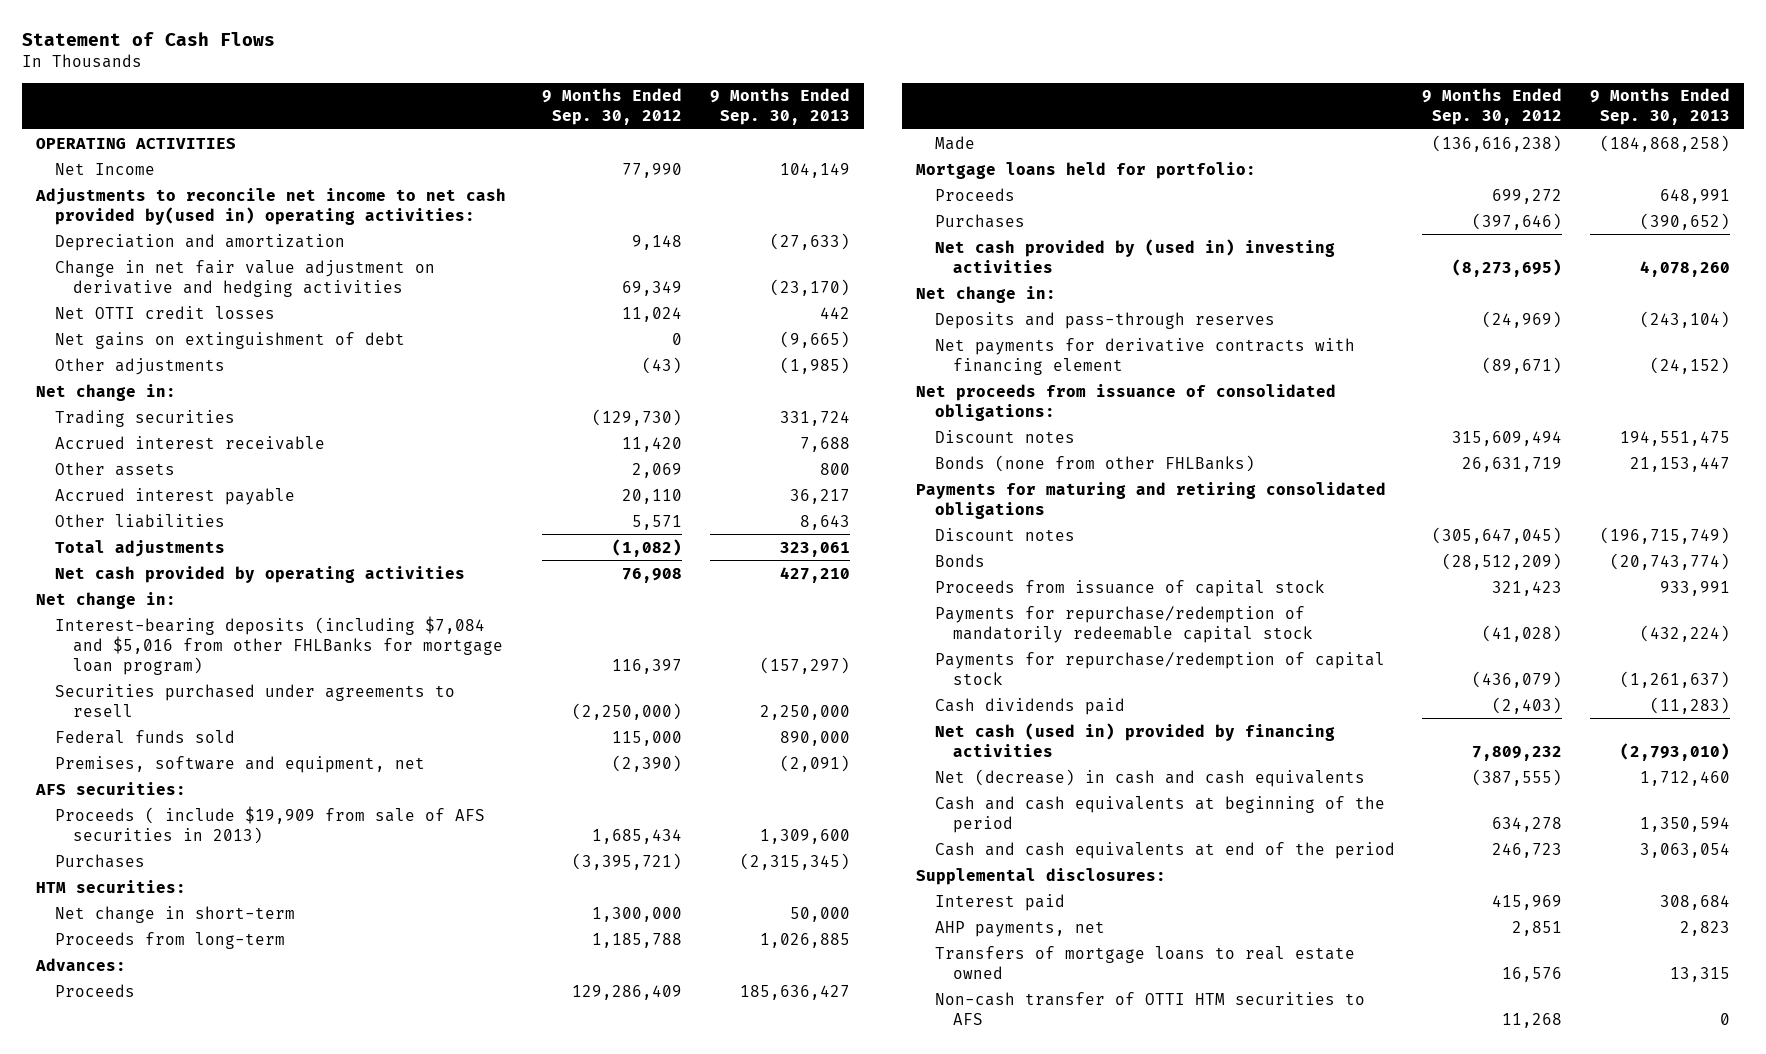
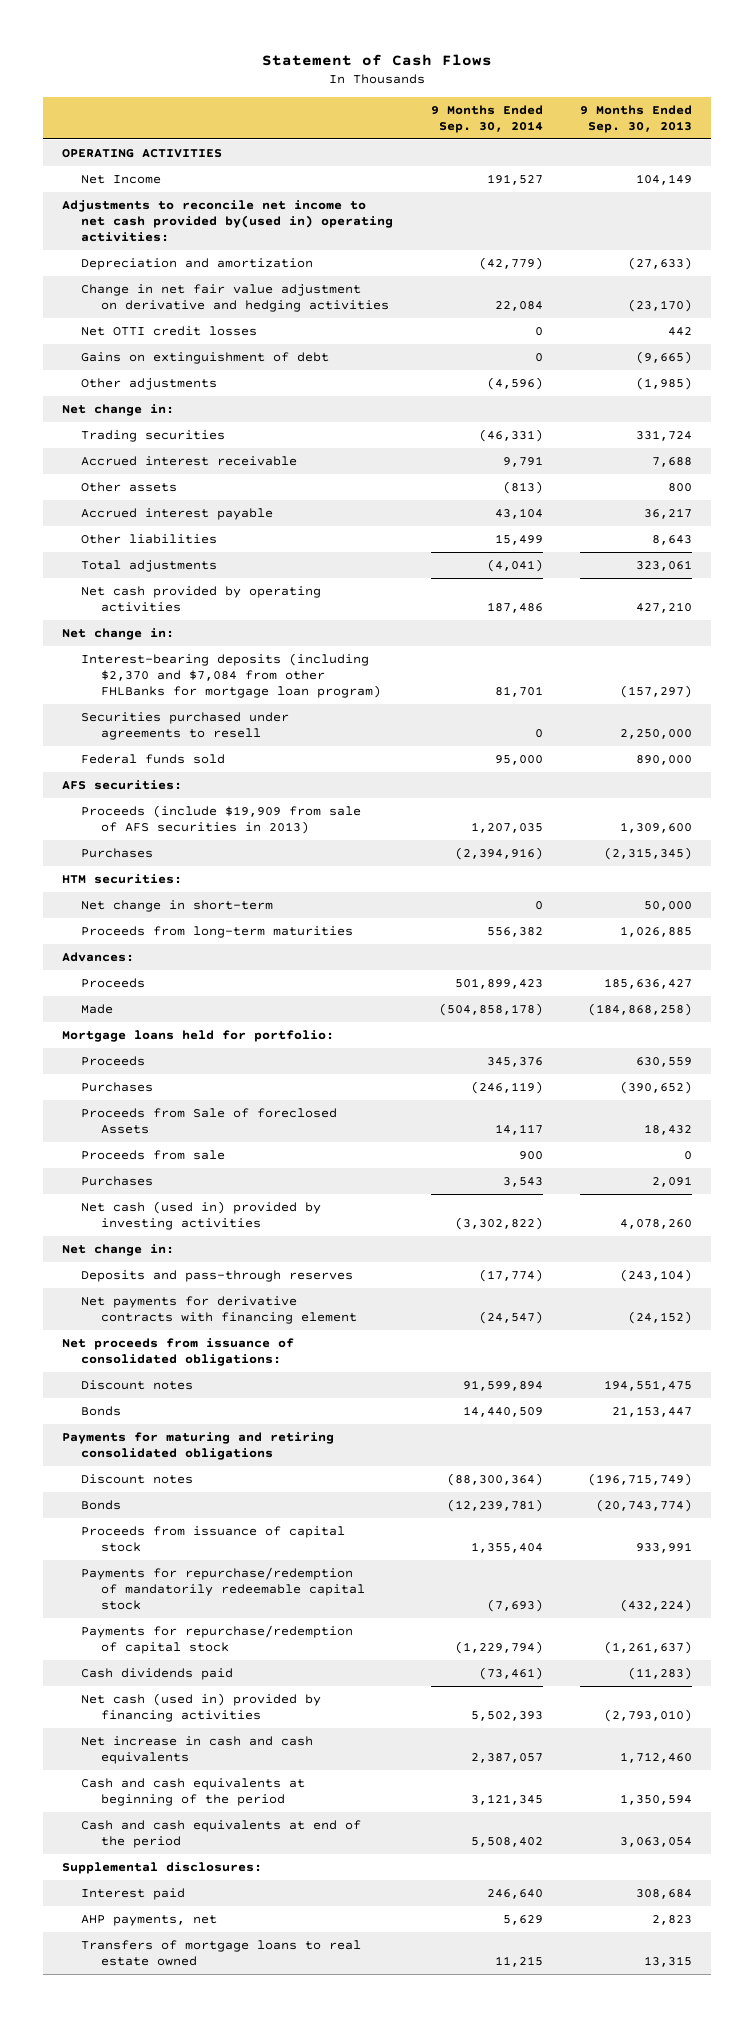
- | 9 Months Ended Sep. 30, 2012 | 9 Months Ended Sep. 30, 2013
+ | 9 Months Ended Sep. 30, 2014 | 9 Months Ended Sep. 30, 2013
- Net gains on extinguishment of debt | 0 | (9,665)
+ Gains on extinguishment of debt | 0 | (9,665)
- Interest-bearing deposits (including $7,084 and $5,016 from other FHLBanks for mortgage loan program) | 116,397 | (157,297)
+ Interest-bearing deposits (including $2,370 and $7,084 from other FHLBanks for mortgage loan program) | 81,701 | (157,297)
- Premises, software and equipment, net | (2,390) | (2,091)
- Proceeds ( include $19,909 from sale of AFS securities in 2013) | 1,685,434 | 1,309,600
+ Proceeds (include $19,909 from sale of AFS securities in 2013) | 1,207,035 | 1,309,600
- Proceeds from long-term | 1,185,788 | 1,026,885
+ Proceeds from long-term maturities | 556,382 | 1,026,885
- Proceeds | 699,272 | 648,991
+ Proceeds | 345,376 | 630,559
- Net cash provided by (used in) investing activities | (8,273,695) | 4,078,260
+ Proceeds from Sale of foreclosed Assets | 14,117 | 18,432
+ Proceeds from sale | 900 | 0
+ Purchases | 3,543 | 2,091
+ Net cash (used in) provided by investing activities | (3,302,822) | 4,078,260
- Bonds (none from other FHLBanks) | 26,631,719 | 21,153,447
+ Bonds | 14,440,509 | 21,153,447
- Net (decrease) in cash and cash equivalents | (387,555) | 1,712,460
+ Net increase in cash and cash equivalents | 2,387,057 | 1,712,460
- Non-cash transfer of OTTI HTM securities to AFS | 11,268 | 0

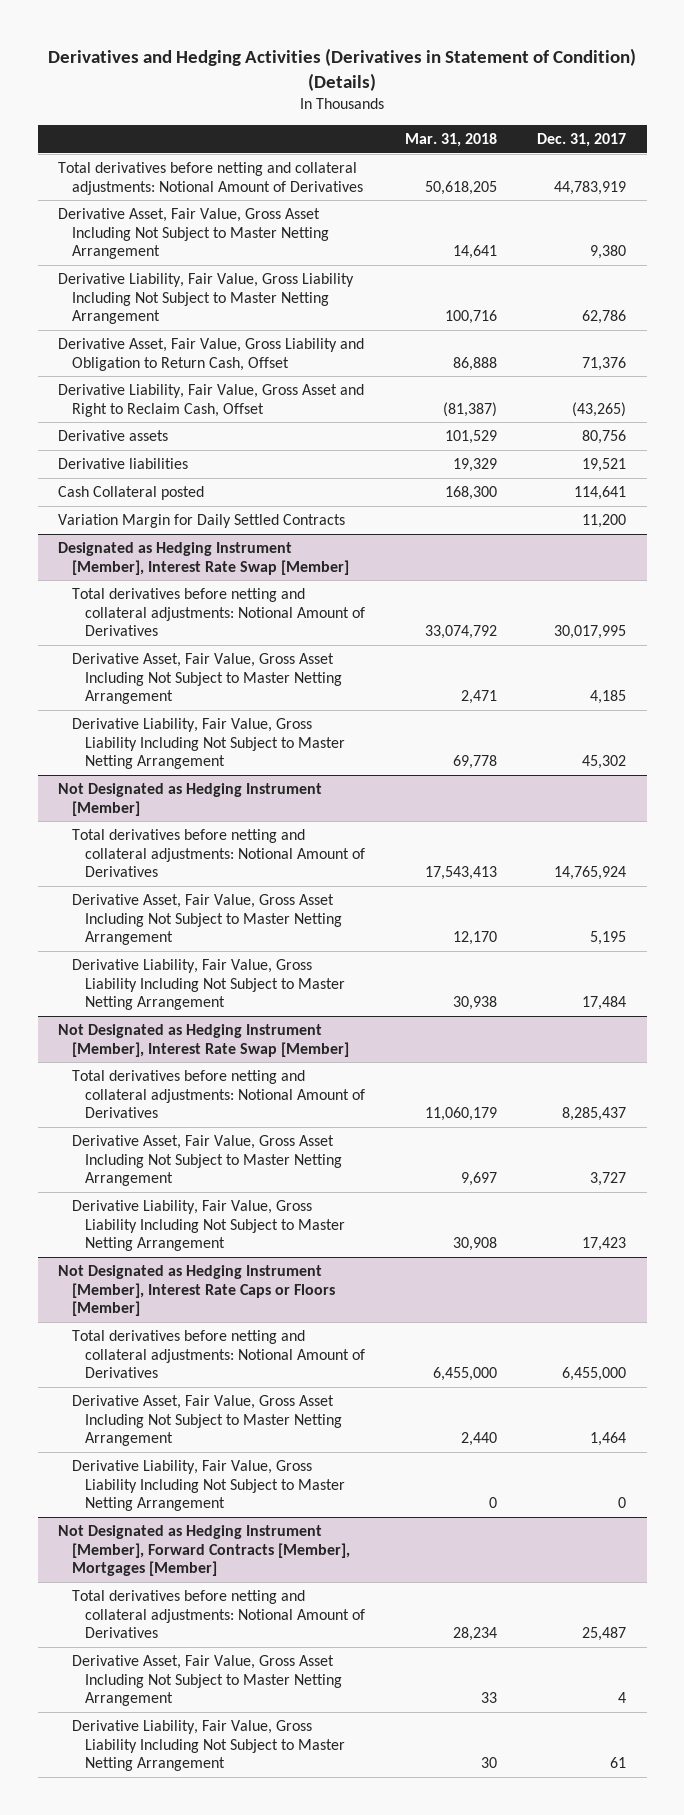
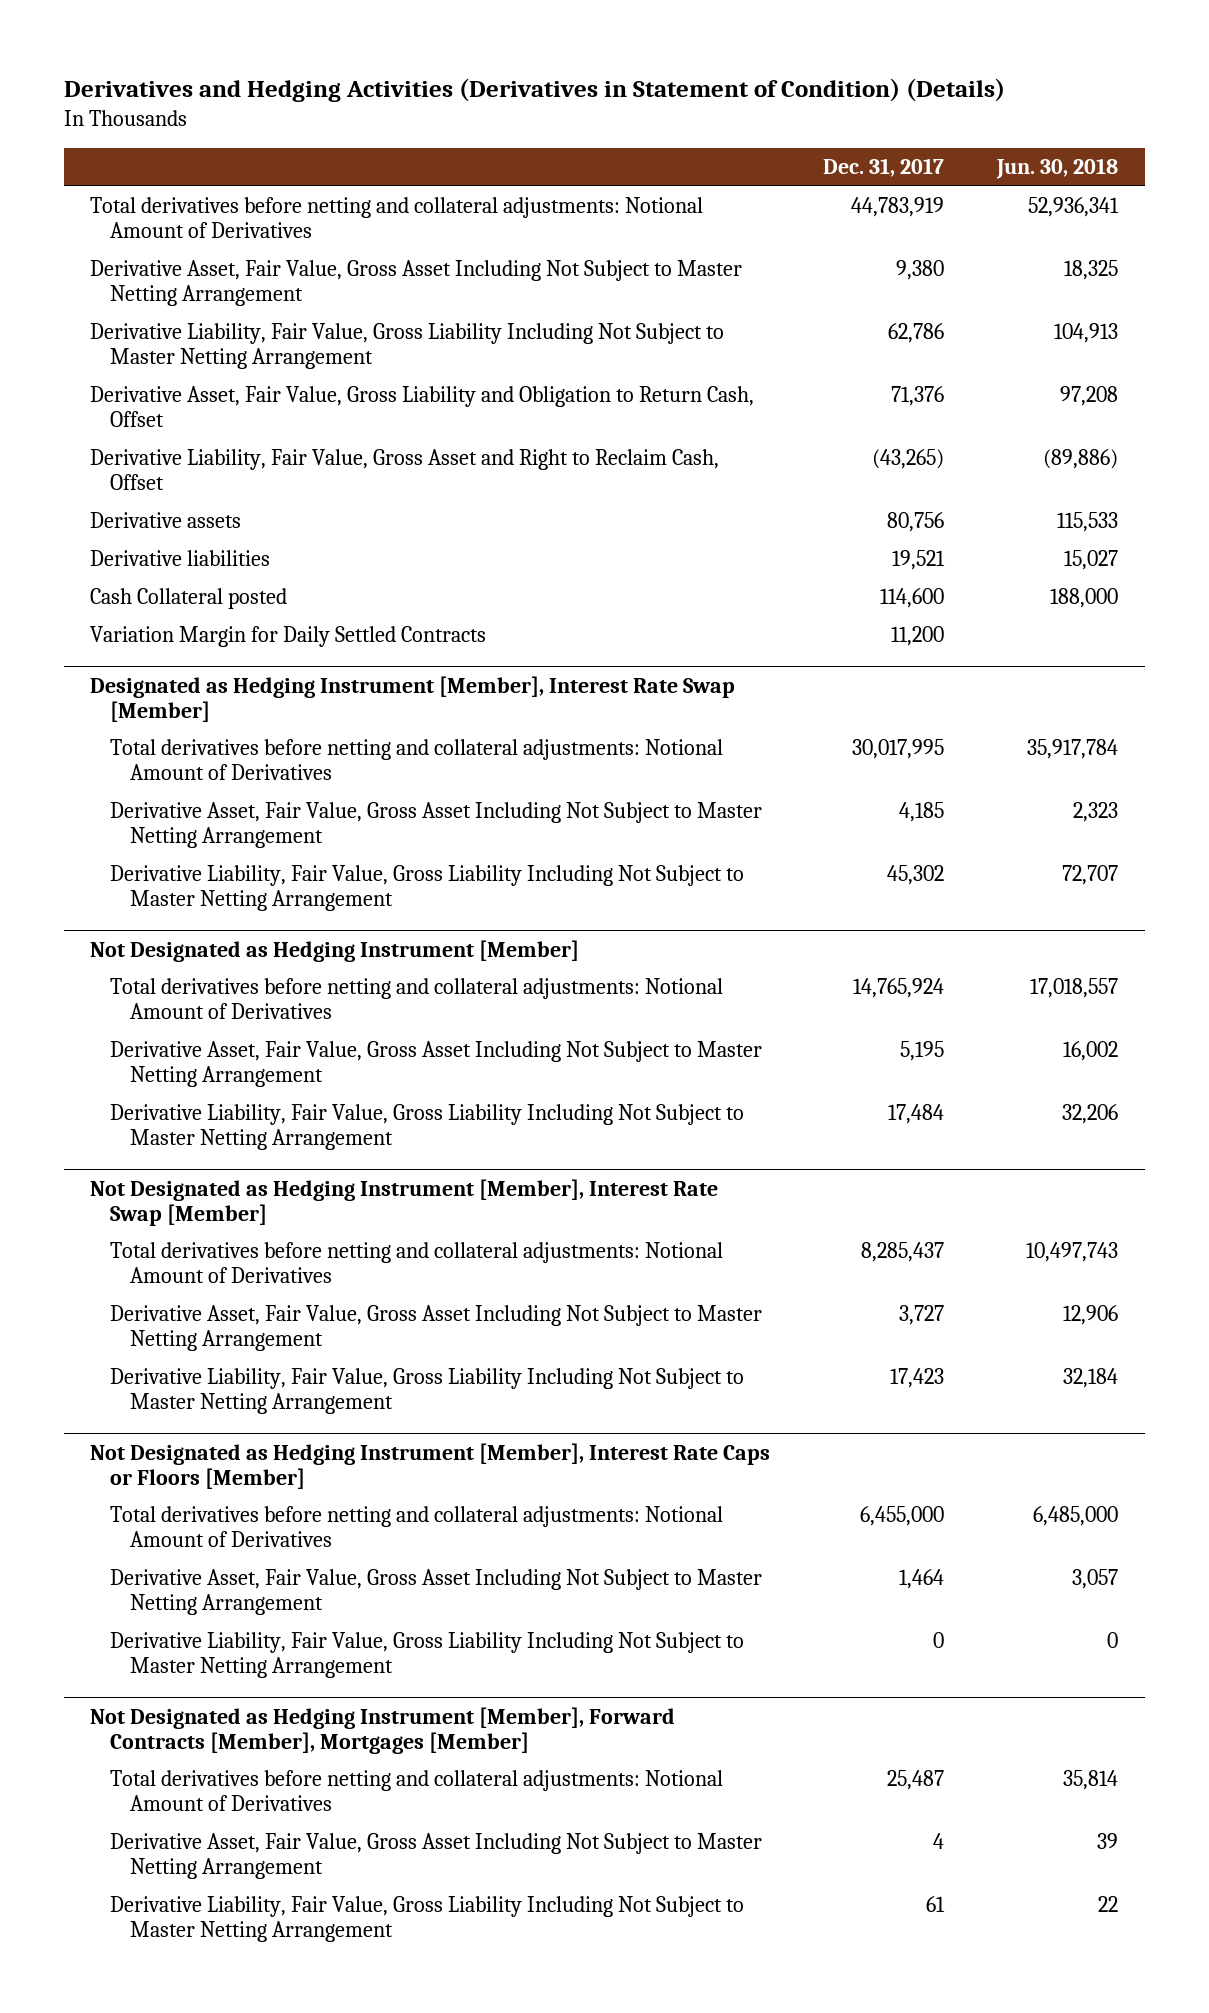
- | Mar. 31, 2018 | Dec. 31, 2017
+ | Dec. 31, 2017 | Jun. 30, 2018
- Cash Collateral posted | 168,300 | 114,641
+ Cash Collateral posted | 114,600 | 188,000

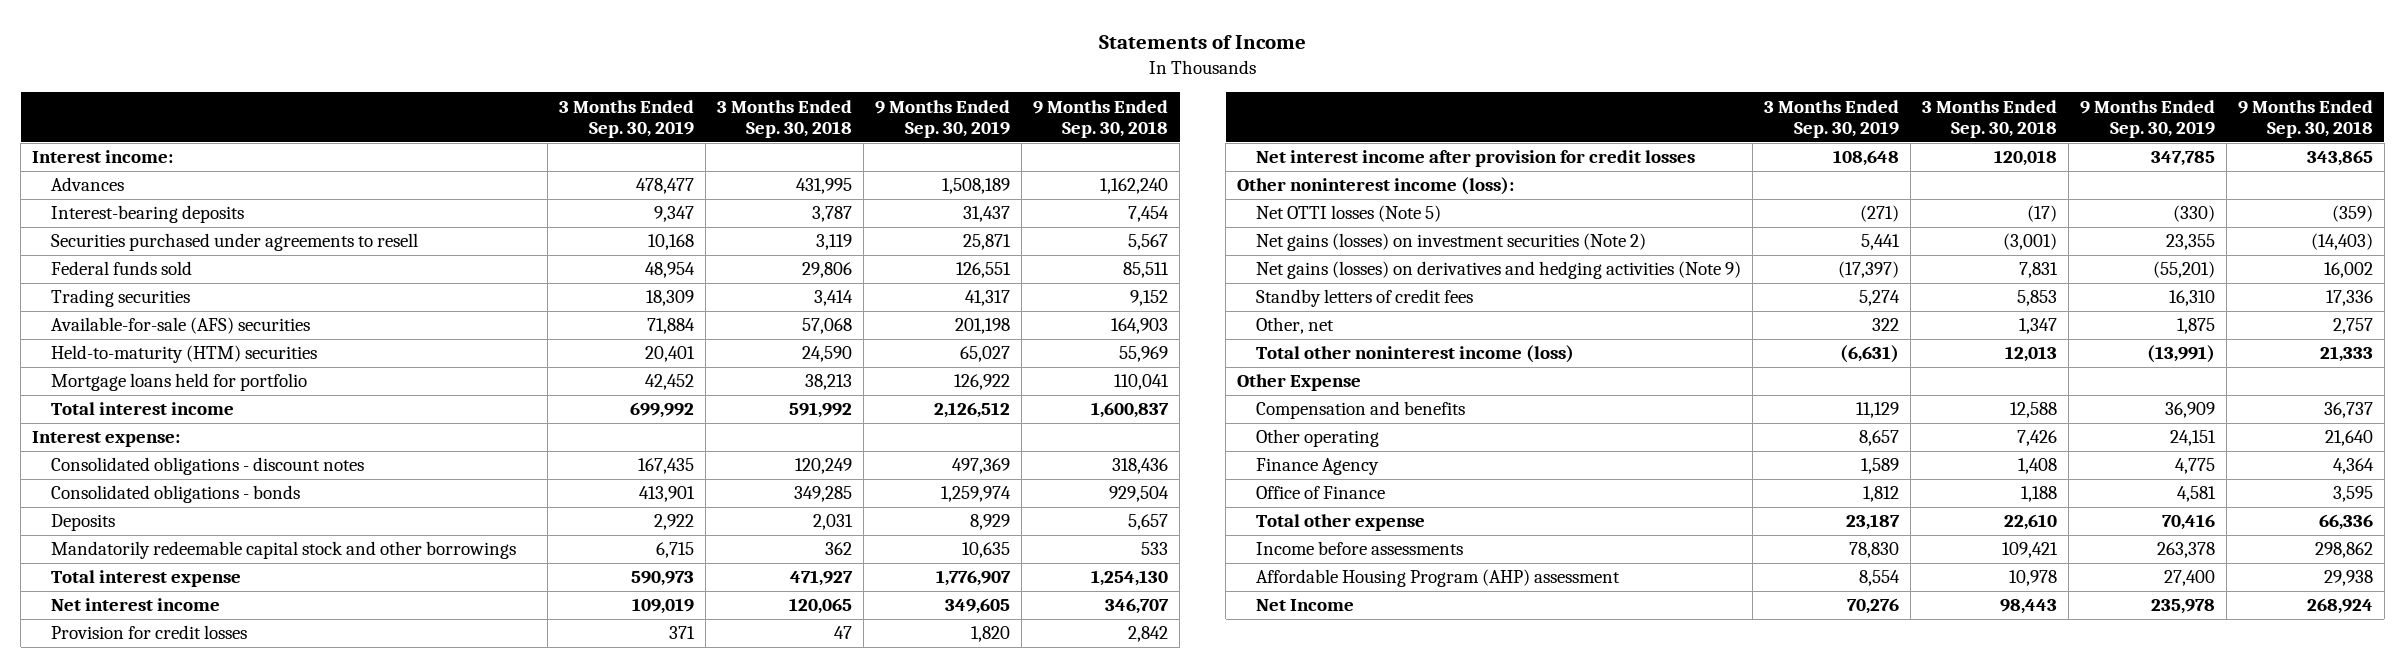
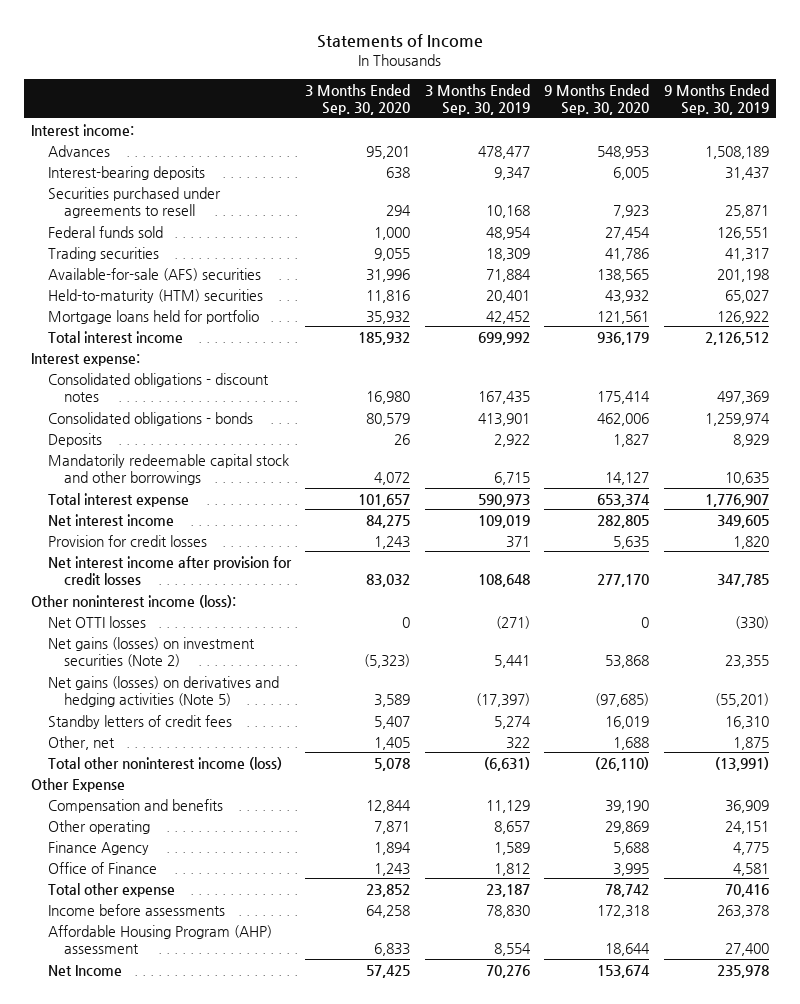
- | 3 Months Ended Sep. 30, 2019 | 3 Months Ended Sep. 30, 2018 | 9 Months Ended Sep. 30, 2019 | 9 Months Ended Sep. 30, 2018
+ | 3 Months Ended Sep. 30, 2020 | 3 Months Ended Sep. 30, 2019 | 9 Months Ended Sep. 30, 2020 | 9 Months Ended Sep. 30, 2019
- Net OTTI losses (Note 5) | (271) | (17) | (330) | (359)
+ Net OTTI losses | 0 | (271) | 0 | (330)
- Net gains (losses) on derivatives and hedging activities (Note 9) | (17,397) | 7,831 | (55,201) | 16,002
+ Net gains (losses) on derivatives and hedging activities (Note 5) | 3,589 | (17,397) | (97,685) | (55,201)

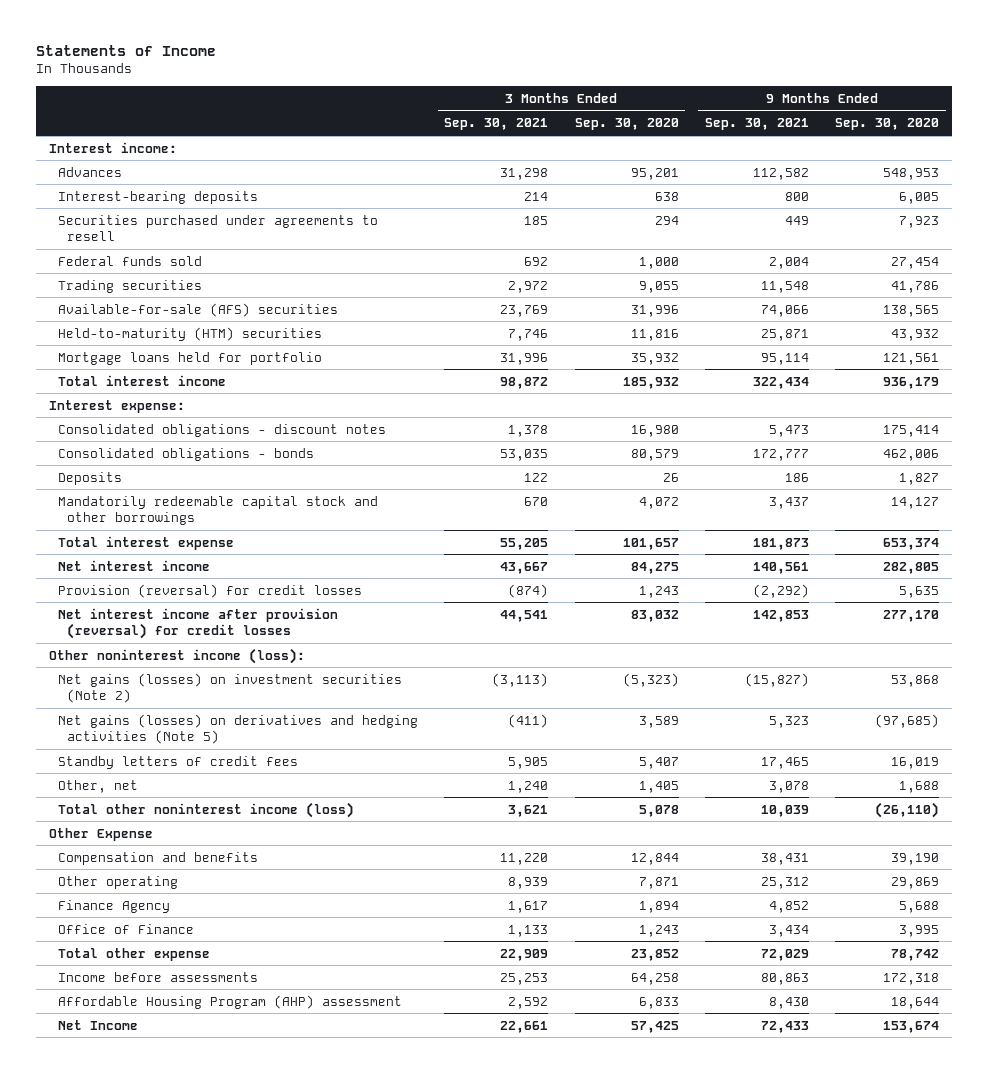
- | 3 Months Ended Sep. 30, 2020 | 3 Months Ended Sep. 30, 2019 | 9 Months Ended Sep. 30, 2020 | 9 Months Ended Sep. 30, 2019
+ | 3 Months Ended Sep. 30, 2021 | 3 Months Ended Sep. 30, 2020 | 9 Months Ended Sep. 30, 2021 | 9 Months Ended Sep. 30, 2020
- Provision for credit losses | 1,243 | 371 | 5,635 | 1,820
- Net interest income after provision for credit losses | 83,032 | 108,648 | 277,170 | 347,785
+ Provision (reversal) for credit losses | (874) | 1,243 | (2,292) | 5,635
+ Net interest income after provision (reversal) for credit losses | 44,541 | 83,032 | 142,853 | 277,170
- Net OTTI losses | 0 | (271) | 0 | (330)

